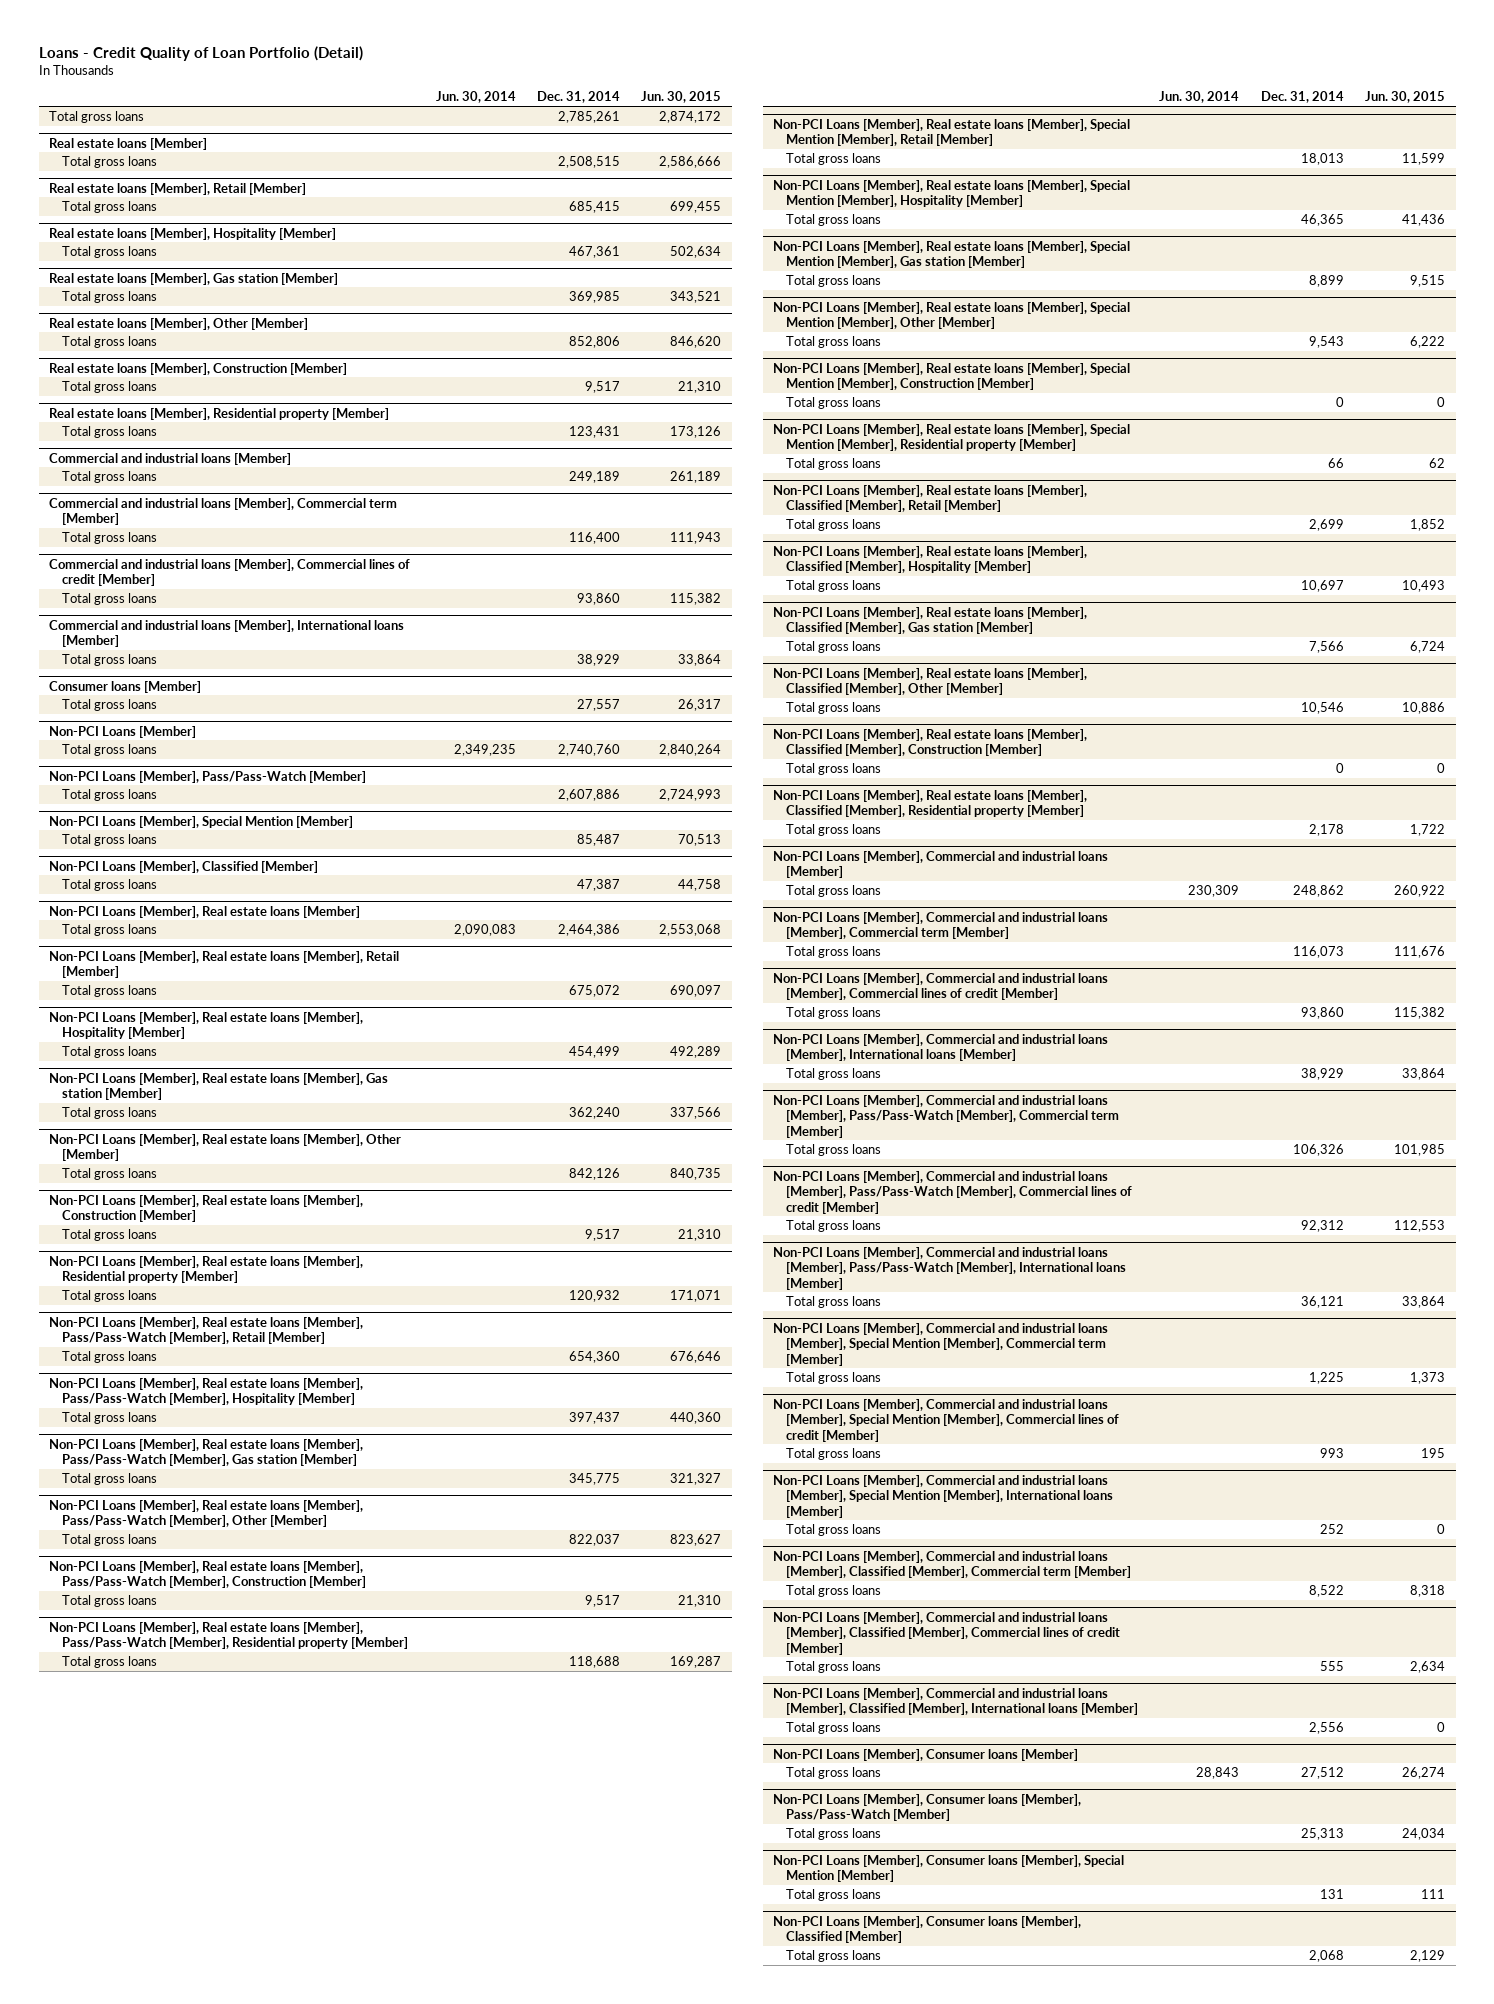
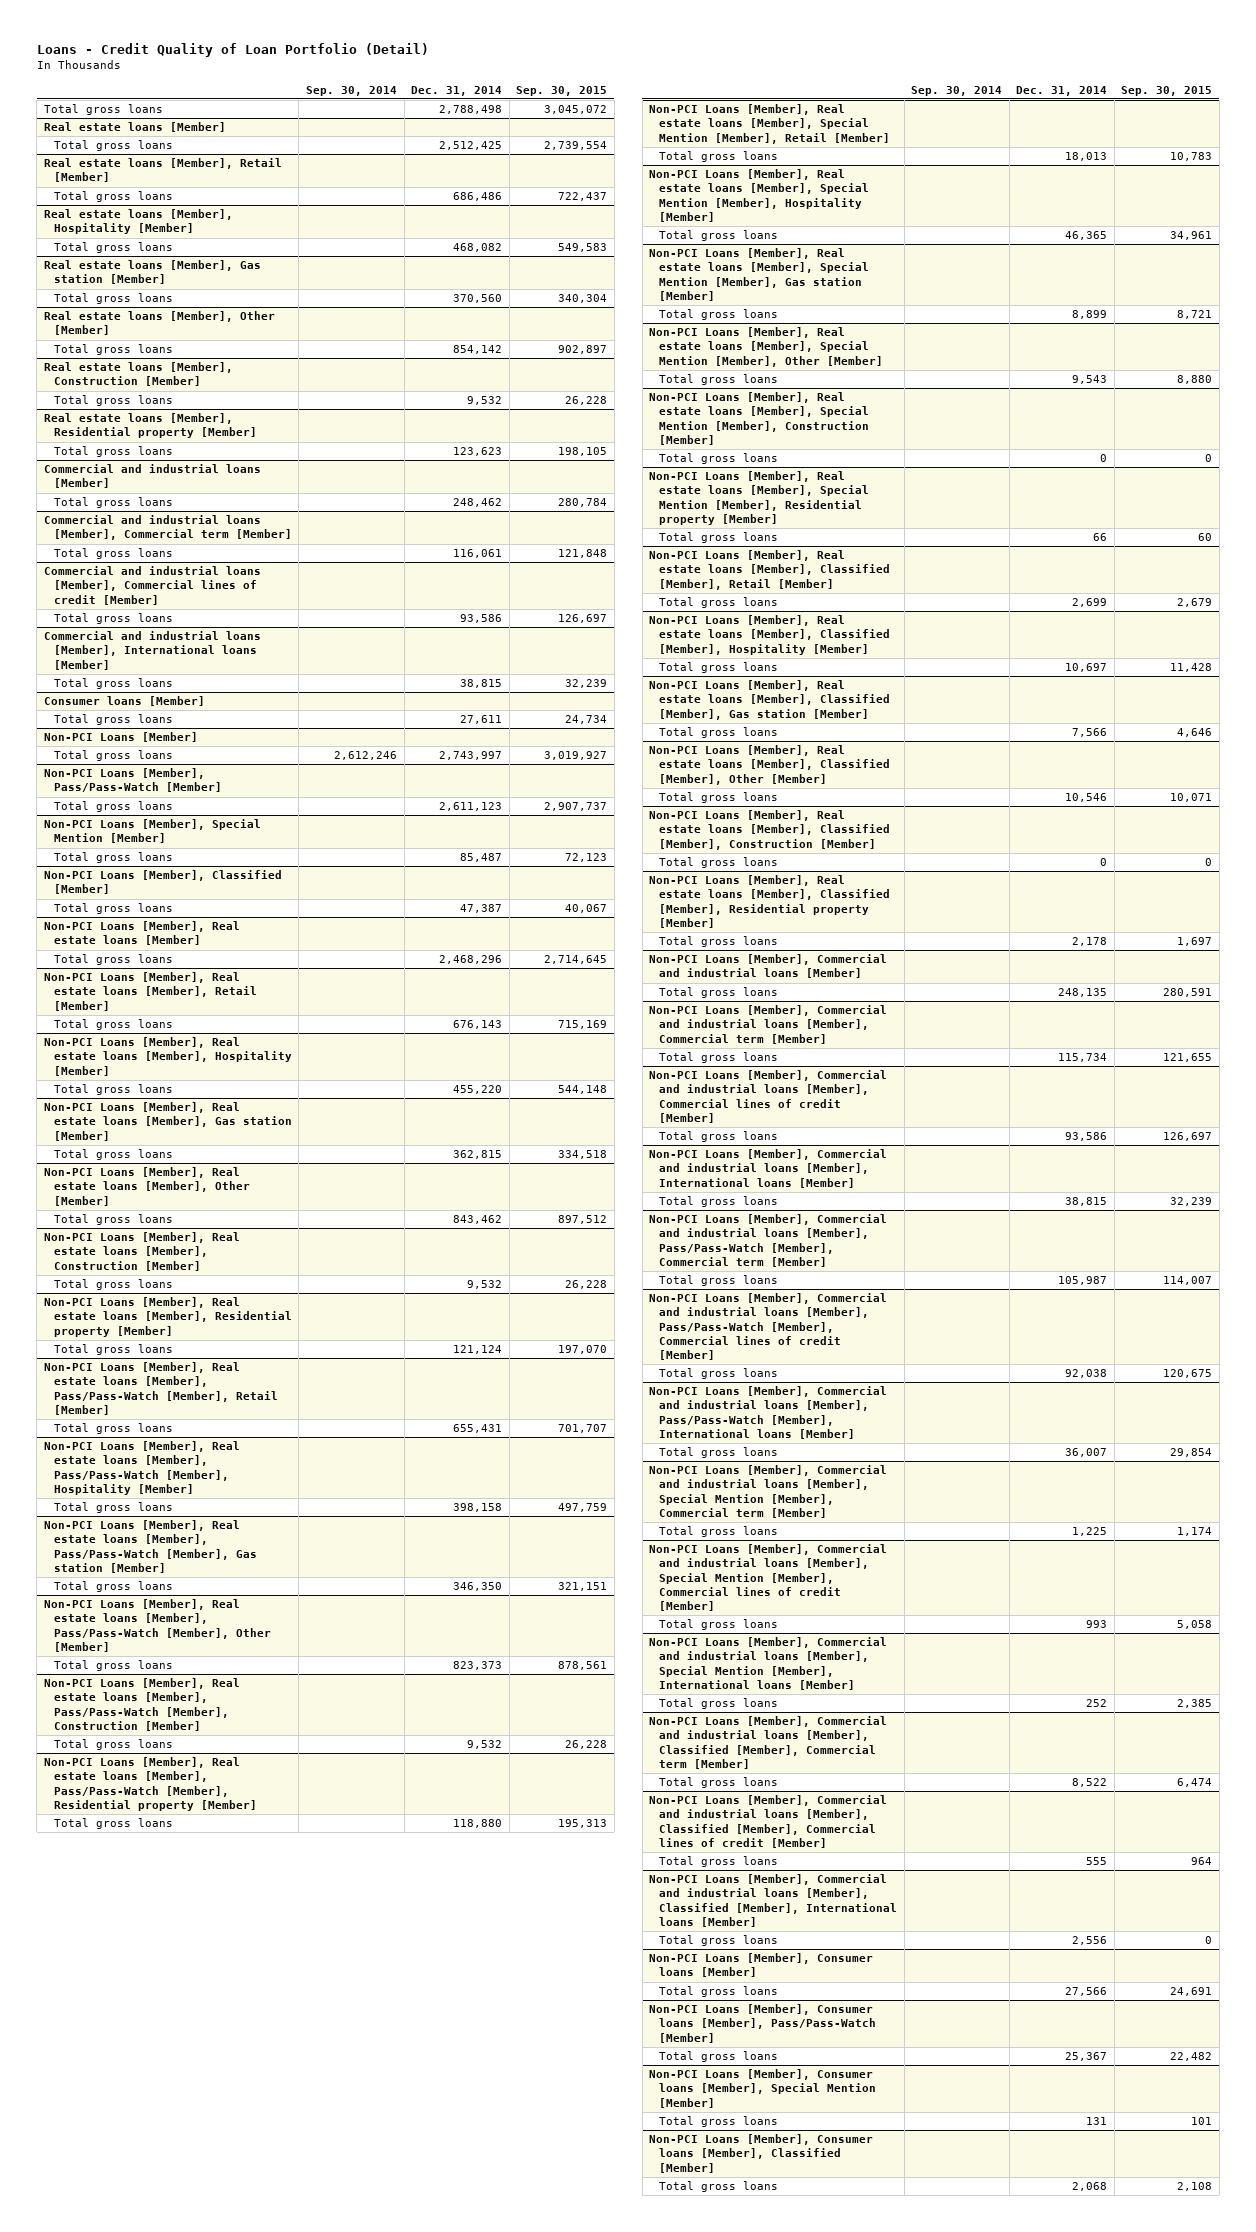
- | Jun. 30, 2014 | Dec. 31, 2014 | Jun. 30, 2015
+ | Sep. 30, 2014 | Dec. 31, 2014 | Sep. 30, 2015
- Total gross loans | | 2,785,261 | 2,874,172
+ Total gross loans | | 2,788,498 | 3,045,072
@ Real estate loans [Member]
- Total gross loans | | 2,508,515 | 2,586,666
+ Total gross loans | | 2,512,425 | 2,739,554
@ Real estate loans [Member], Retail [Member]
- Total gross loans | | 685,415 | 699,455
+ Total gross loans | | 686,486 | 722,437
@ Real estate loans [Member], Hospitality [Member]
- Total gross loans | | 467,361 | 502,634
+ Total gross loans | | 468,082 | 549,583
@ Real estate loans [Member], Gas station [Member]
- Total gross loans | | 369,985 | 343,521
+ Total gross loans | | 370,560 | 340,304
@ Real estate loans [Member], Other [Member]
- Total gross loans | | 852,806 | 846,620
+ Total gross loans | | 854,142 | 902,897
@ Real estate loans [Member], Construction [Member]
- Total gross loans | | 9,517 | 21,310
+ Total gross loans | | 9,532 | 26,228
@ Real estate loans [Member], Residential property [Member]
- Total gross loans | | 123,431 | 173,126
+ Total gross loans | | 123,623 | 198,105
@ Commercial and industrial loans [Member]
- Total gross loans | | 249,189 | 261,189
+ Total gross loans | | 248,462 | 280,784
@ Commercial and industrial loans [Member], Commercial term [Member]
- Total gross loans | | 116,400 | 111,943
+ Total gross loans | | 116,061 | 121,848
@ Commercial and industrial loans [Member], Commercial lines of credit [Member]
- Total gross loans | | 93,860 | 115,382
+ Total gross loans | | 93,586 | 126,697
@ Commercial and industrial loans [Member], International loans [Member]
- Total gross loans | | 38,929 | 33,864
+ Total gross loans | | 38,815 | 32,239
@ Consumer loans [Member]
- Total gross loans | | 27,557 | 26,317
+ Total gross loans | | 27,611 | 24,734
@ Non-PCI Loans [Member]
- Total gross loans | 2,349,235 | 2,740,760 | 2,840,264
+ Total gross loans | 2,612,246 | 2,743,997 | 3,019,927
@ Non-PCI Loans [Member], Pass/Pass-Watch [Member]
- Total gross loans | | 2,607,886 | 2,724,993
+ Total gross loans | | 2,611,123 | 2,907,737
@ Non-PCI Loans [Member], Real estate loans [Member]
- Total gross loans | 2,090,083 | 2,464,386 | 2,553,068
+ Total gross loans | | 2,468,296 | 2,714,645
@ Non-PCI Loans [Member], Real estate loans [Member], Retail [Member]
- Total gross loans | | 675,072 | 690,097
+ Total gross loans | | 676,143 | 715,169
@ Non-PCI Loans [Member], Real estate loans [Member], Hospitality [Member]
- Total gross loans | | 454,499 | 492,289
+ Total gross loans | | 455,220 | 544,148
@ Non-PCI Loans [Member], Real estate loans [Member], Gas station [Member]
- Total gross loans | | 362,240 | 337,566
+ Total gross loans | | 362,815 | 334,518
@ Non-PCI Loans [Member], Real estate loans [Member], Other [Member]
- Total gross loans | | 842,126 | 840,735
+ Total gross loans | | 843,462 | 897,512
@ Non-PCI Loans [Member], Real estate loans [Member], Construction [Member]
- Total gross loans | | 9,517 | 21,310
+ Total gross loans | | 9,532 | 26,228
@ Non-PCI Loans [Member], Real estate loans [Member], Residential property [Member]
- Total gross loans | | 120,932 | 171,071
+ Total gross loans | | 121,124 | 197,070
@ Non-PCI Loans [Member], Real estate loans [Member], Pass/Pass-Watch [Member], Retail [Member]
- Total gross loans | | 654,360 | 676,646
+ Total gross loans | | 655,431 | 701,707
@ Non-PCI Loans [Member], Real estate loans [Member], Pass/Pass-Watch [Member], Hospitality [Member]
- Total gross loans | | 397,437 | 440,360
+ Total gross loans | | 398,158 | 497,759
@ Non-PCI Loans [Member], Real estate loans [Member], Pass/Pass-Watch [Member], Gas station [Member]
- Total gross loans | | 345,775 | 321,327
+ Total gross loans | | 346,350 | 321,151
@ Non-PCI Loans [Member], Real estate loans [Member], Pass/Pass-Watch [Member], Other [Member]
- Total gross loans | | 822,037 | 823,627
+ Total gross loans | | 823,373 | 878,561
@ Non-PCI Loans [Member], Real estate loans [Member], Pass/Pass-Watch [Member], Construction [Member]
- Total gross loans | | 9,517 | 21,310
+ Total gross loans | | 9,532 | 26,228
@ Non-PCI Loans [Member], Real estate loans [Member], Pass/Pass-Watch [Member], Residential property [Member]
- Total gross loans | | 118,688 | 169,287
+ Total gross loans | | 118,880 | 195,313
@ Non-PCI Loans [Member], Commercial and industrial loans [Member]
- Total gross loans | 230,309 | 248,862 | 260,922
+ Total gross loans | | 248,135 | 280,591
@ Non-PCI Loans [Member], Commercial and industrial loans [Member], Commercial term [Member]
- Total gross loans | | 116,073 | 111,676
+ Total gross loans | | 115,734 | 121,655
@ Non-PCI Loans [Member], Commercial and industrial loans [Member], Commercial lines of credit [Member]
- Total gross loans | | 93,860 | 115,382
+ Total gross loans | | 93,586 | 126,697
@ Non-PCI Loans [Member], Commercial and industrial loans [Member], International loans [Member]
- Total gross loans | | 38,929 | 33,864
+ Total gross loans | | 38,815 | 32,239
@ Non-PCI Loans [Member], Commercial and industrial loans [Member], Pass/Pass-Watch [Member], Commercial term [Member]
- Total gross loans | | 106,326 | 101,985
+ Total gross loans | | 105,987 | 114,007
@ Non-PCI Loans [Member], Commercial and industrial loans [Member], Pass/Pass-Watch [Member], Commercial lines of credit [Member]
- Total gross loans | | 92,312 | 112,553
+ Total gross loans | | 92,038 | 120,675
@ Non-PCI Loans [Member], Commercial and industrial loans [Member], Pass/Pass-Watch [Member], International loans [Member]
- Total gross loans | | 36,121 | 33,864
+ Total gross loans | | 36,007 | 29,854
@ Non-PCI Loans [Member], Consumer loans [Member]
- Total gross loans | 28,843 | 27,512 | 26,274
+ Total gross loans | | 27,566 | 24,691
@ Non-PCI Loans [Member], Consumer loans [Member], Pass/Pass-Watch [Member]
- Total gross loans | | 25,313 | 24,034
+ Total gross loans | | 25,367 | 22,482

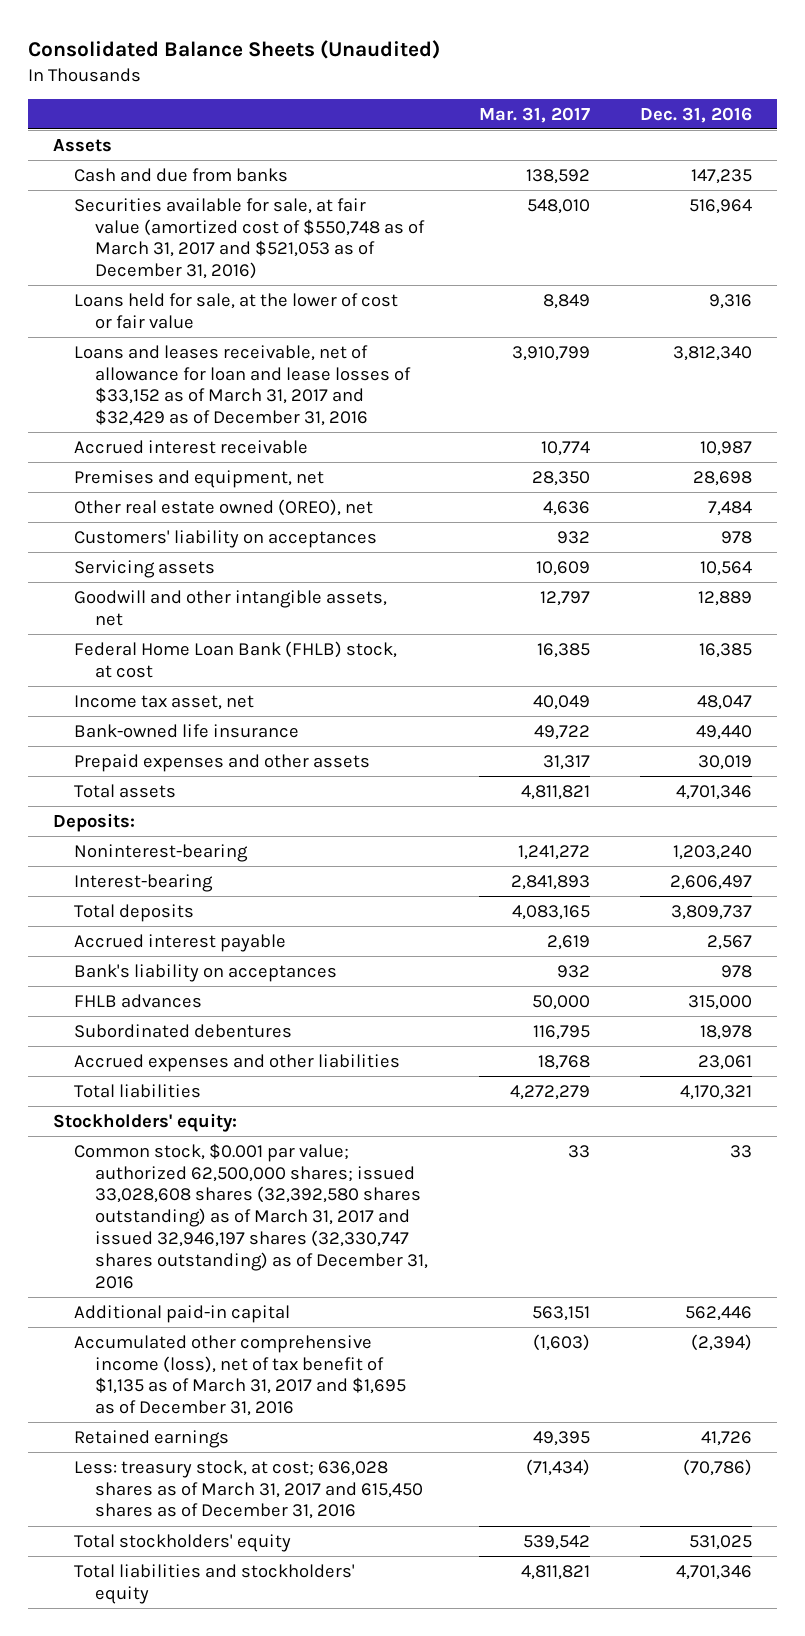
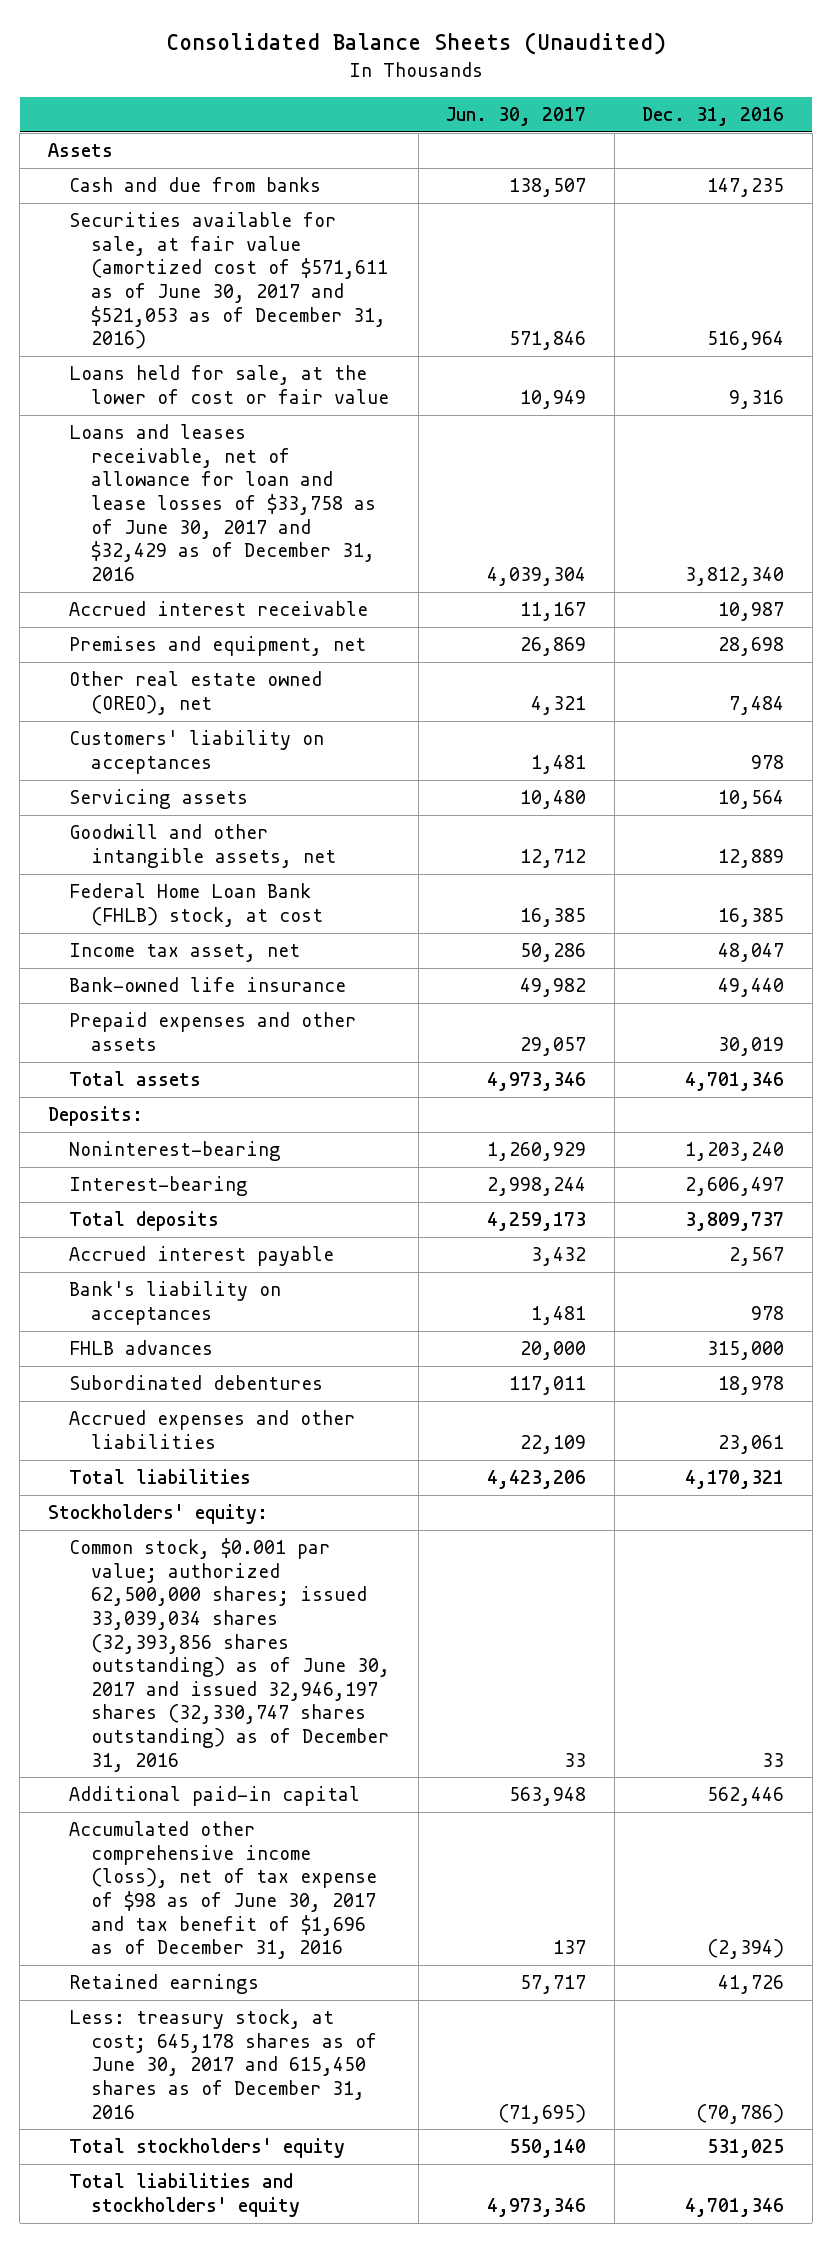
- | Mar. 31, 2017 | Dec. 31, 2016
+ | Jun. 30, 2017 | Dec. 31, 2016
- Securities available for sale, at fair value (amortized cost of $550,748 as of March 31, 2017 and $521,053 as of December 31, 2016) | 548,010 | 516,964
+ Securities available for sale, at fair value (amortized cost of $571,611 as of June 30, 2017 and $521,053 as of December 31, 2016) | 571,846 | 516,964
- Loans and leases receivable, net of allowance for loan and lease losses of $33,152 as of March 31, 2017 and $32,429 as of December 31, 2016 | 3,910,799 | 3,812,340
+ Loans and leases receivable, net of allowance for loan and lease losses of $33,758 as of June 30, 2017 and $32,429 as of December 31, 2016 | 4,039,304 | 3,812,340
- Common stock, $0.001 par value; authorized 62,500,000 shares; issued 33,028,608 shares (32,392,580 shares outstanding) as of March 31, 2017 and issued 32,946,197 shares (32,330,747 shares outstanding) as of December 31, 2016 | 33 | 33
+ Common stock, $0.001 par value; authorized 62,500,000 shares; issued 33,039,034 shares (32,393,856 shares outstanding) as of June 30, 2017 and issued 32,946,197 shares (32,330,747 shares outstanding) as of December 31, 2016 | 33 | 33
- Accumulated other comprehensive income (loss), net of tax benefit of $1,135 as of March 31, 2017 and $1,695 as of December 31, 2016 | (1,603) | (2,394)
+ Accumulated other comprehensive income (loss), net of tax expense of $98 as of June 30, 2017 and tax benefit of $1,696 as of December 31, 2016 | 137 | (2,394)
- Less: treasury stock, at cost; 636,028 shares as of March 31, 2017 and 615,450 shares as of December 31, 2016 | (71,434) | (70,786)
+ Less: treasury stock, at cost; 645,178 shares as of June 30, 2017 and 615,450 shares as of December 31, 2016 | (71,695) | (70,786)

